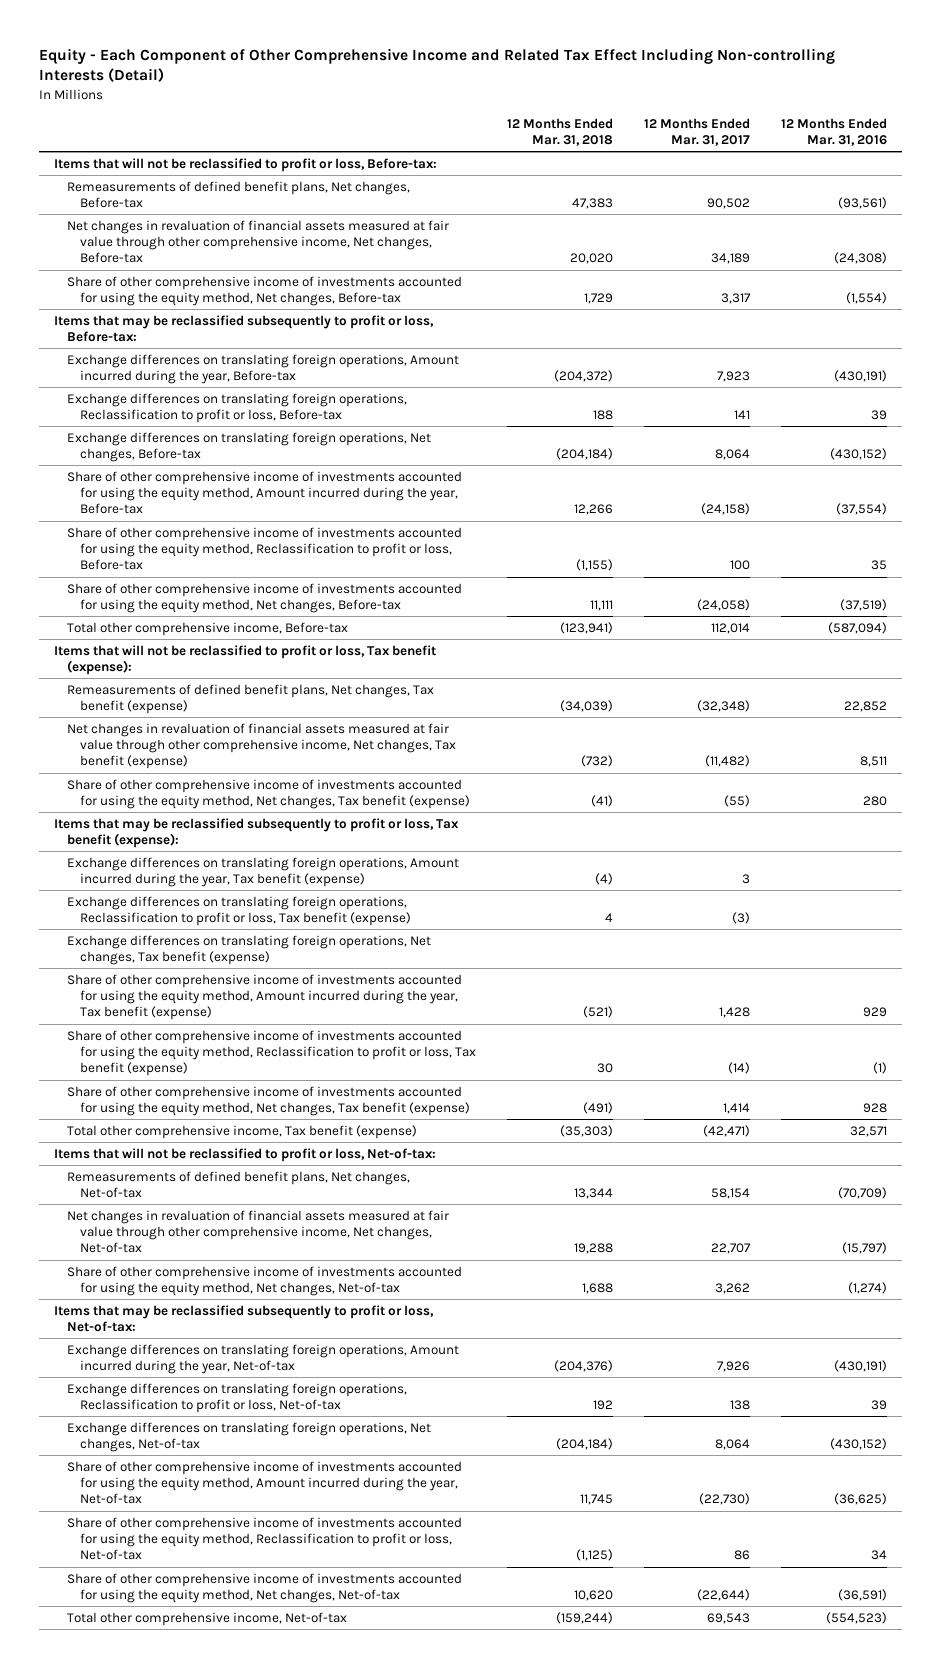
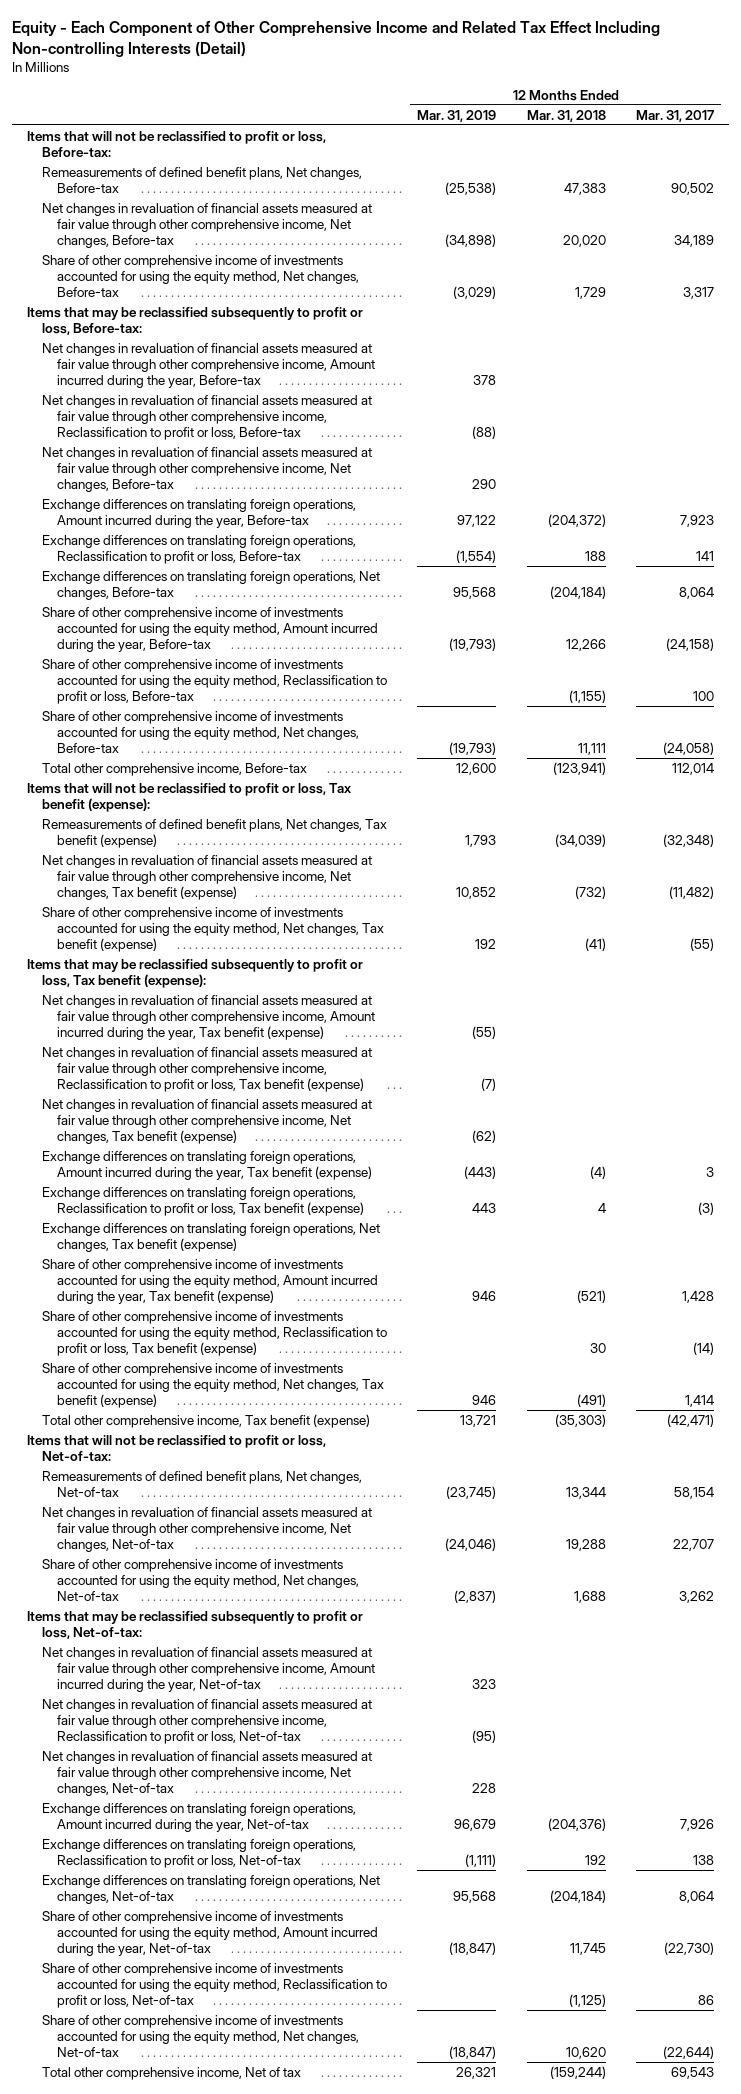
- | 12 Months Ended Mar. 31, 2018 | 12 Months Ended Mar. 31, 2017 | 12 Months Ended Mar. 31, 2016
+ | 12 Months Ended Mar. 31, 2019 | 12 Months Ended Mar. 31, 2018 | 12 Months Ended Mar. 31, 2017
+ Net changes in revaluation of financial assets measured at fair value through other comprehensive income, Amount incurred during the year, Before-tax | 378 | |
+ Net changes in revaluation of financial assets measured at fair value through other comprehensive income, Reclassification to profit or loss, Before-tax | (88) | |
+ Net changes in revaluation of financial assets measured at fair value through other comprehensive income, Net changes, Before-tax | 290 | |
+ Net changes in revaluation of financial assets measured at fair value through other comprehensive income, Amount incurred during the year, Tax benefit (expense) | (55) | |
+ Net changes in revaluation of financial assets measured at fair value through other comprehensive income, Reclassification to profit or loss, Tax benefit (expense) | (7) | |
+ Net changes in revaluation of financial assets measured at fair value through other comprehensive income, Net changes, Tax benefit (expense) | (62) | |
+ Net changes in revaluation of financial assets measured at fair value through other comprehensive income, Amount incurred during the year, Net-of-tax | 323 | |
+ Net changes in revaluation of financial assets measured at fair value through other comprehensive income, Reclassification to profit or loss, Net-of-tax | (95) | |
+ Net changes in revaluation of financial assets measured at fair value through other comprehensive income, Net changes, Net-of-tax | 228 | |
- Total other comprehensive income, Net-of-tax | (159,244) | 69,543 | (554,523)
+ Total other comprehensive income, Net of tax | 26,321 | (159,244) | 69,543

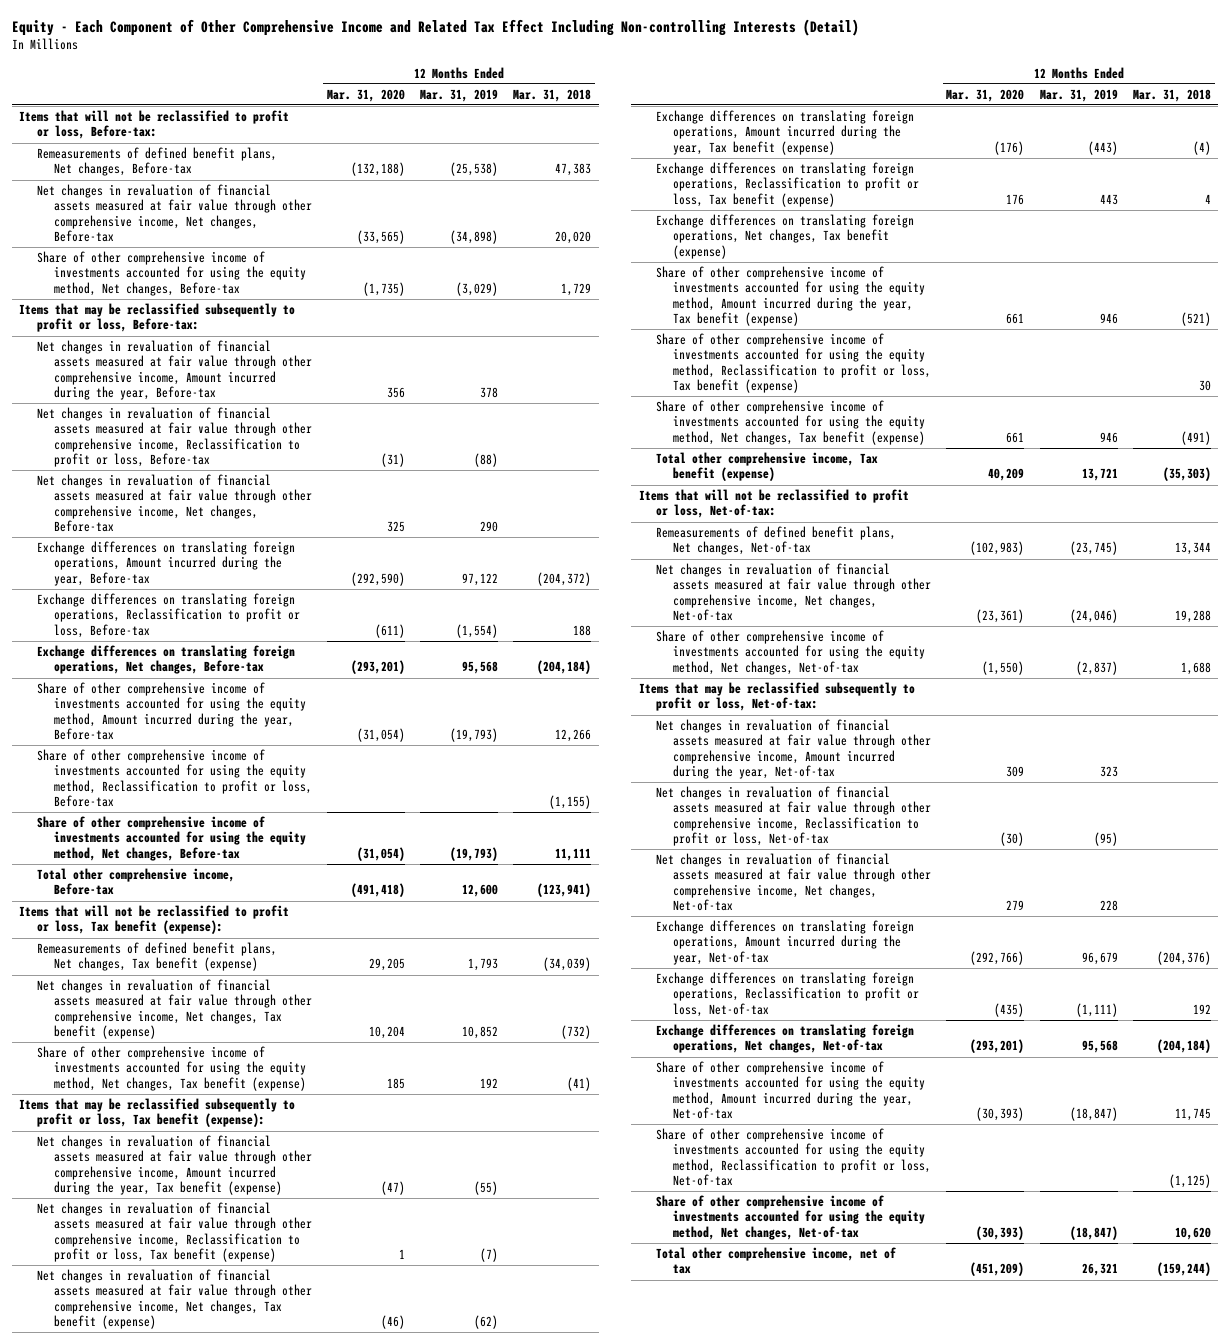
- | 12 Months Ended Mar. 31, 2019 | 12 Months Ended Mar. 31, 2018 | 12 Months Ended Mar. 31, 2017
+ | 12 Months Ended Mar. 31, 2020 | 12 Months Ended Mar. 31, 2019 | 12 Months Ended Mar. 31, 2018
- Total other comprehensive income, Net of tax | 26,321 | (159,244) | 69,543
+ Total other comprehensive income, net of tax | (451,209) | 26,321 | (159,244)

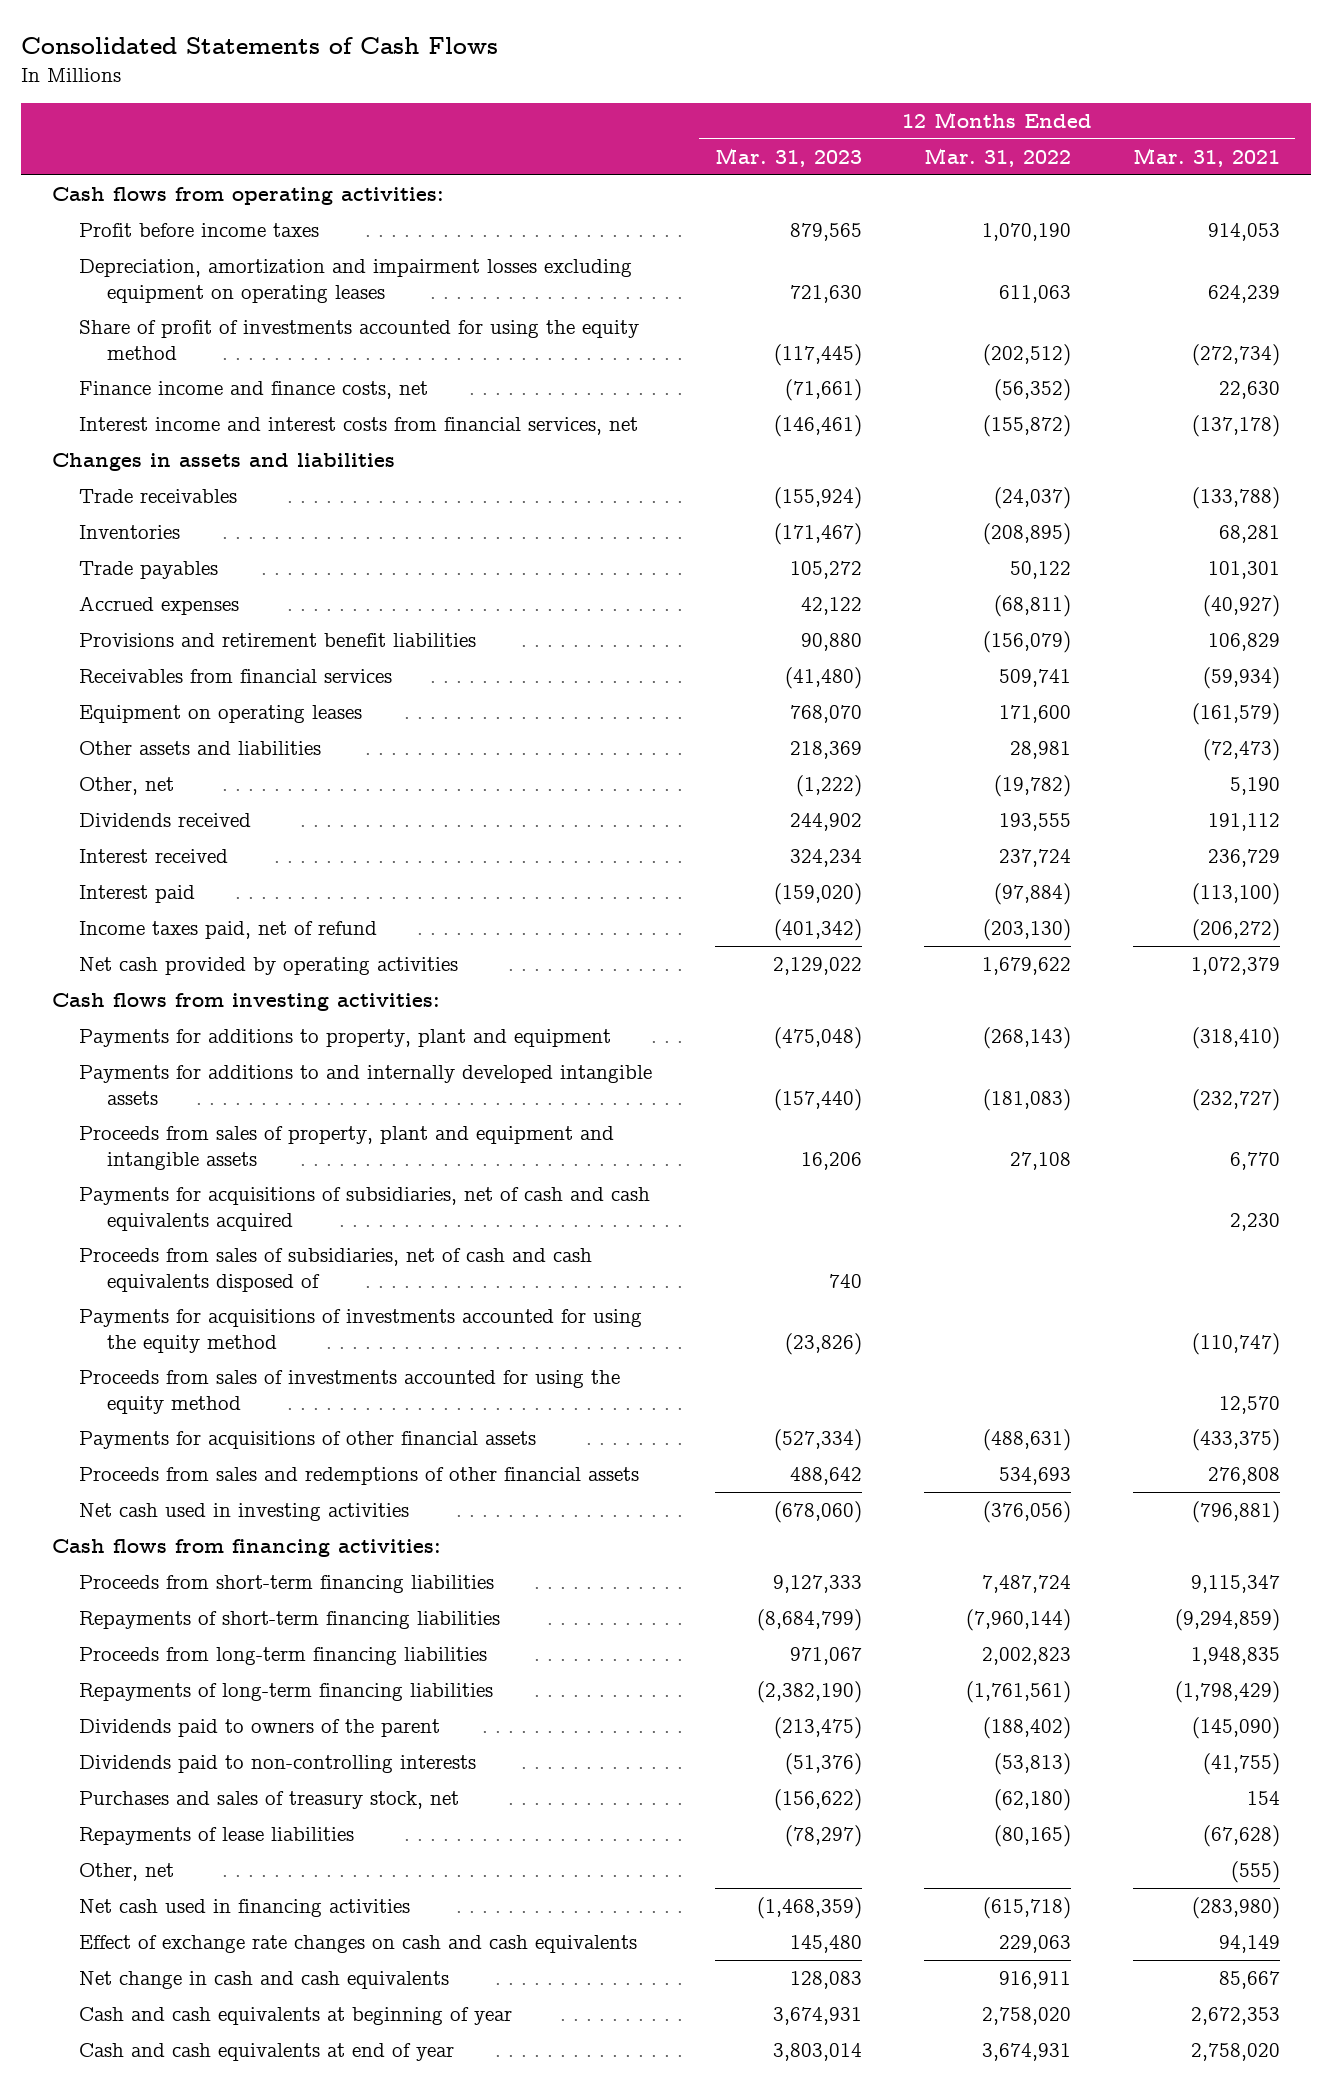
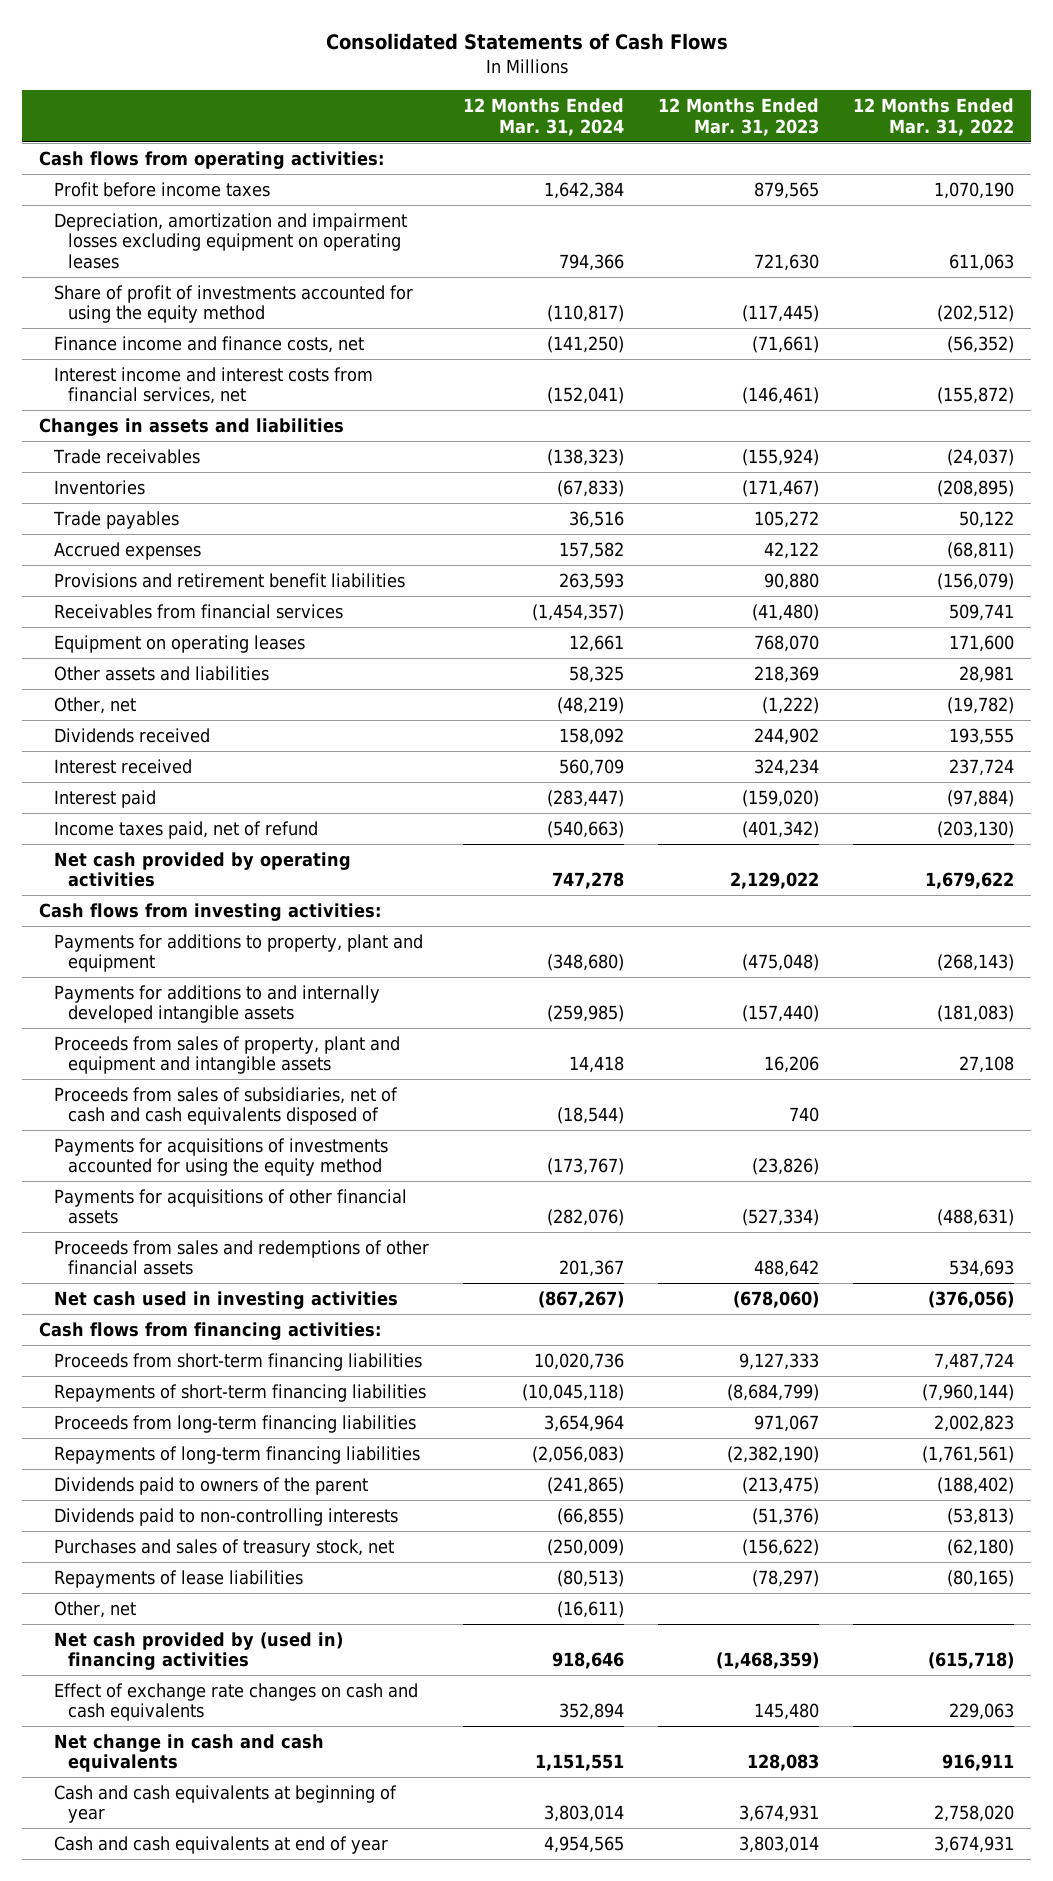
- | 12 Months Ended Mar. 31, 2023 | 12 Months Ended Mar. 31, 2022 | 12 Months Ended Mar. 31, 2021
+ | 12 Months Ended Mar. 31, 2024 | 12 Months Ended Mar. 31, 2023 | 12 Months Ended Mar. 31, 2022
- Payments for acquisitions of subsidiaries, net of cash and cash equivalents acquired | | | 2,230
- Proceeds from sales of investments accounted for using the equity method | | | 12,570
- Net cash used in financing activities | (1,468,359) | (615,718) | (283,980)
+ Net cash provided by (used in) financing activities | 918,646 | (1,468,359) | (615,718)

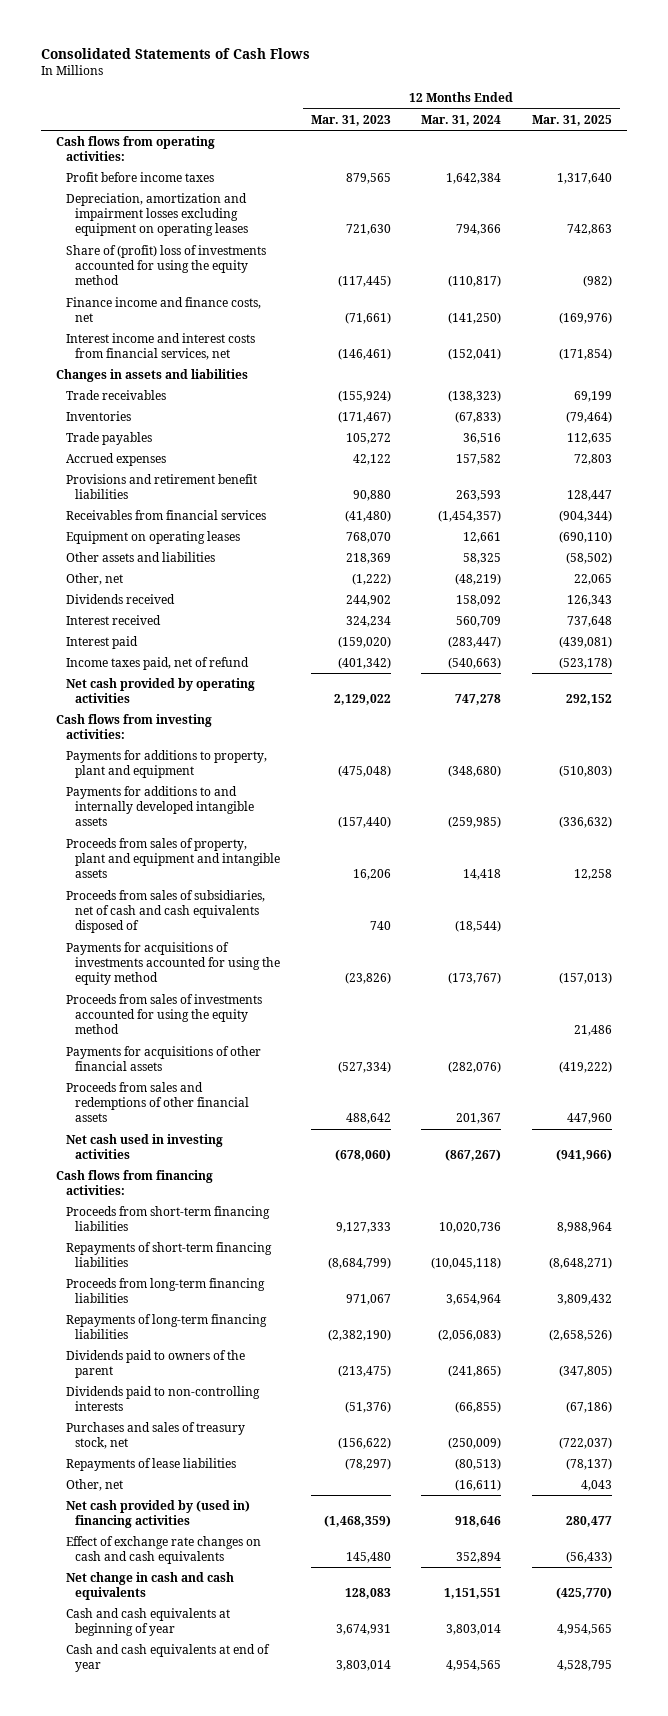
- | 12 Months Ended Mar. 31, 2024 | 12 Months Ended Mar. 31, 2023 | 12 Months Ended Mar. 31, 2022
+ | 12 Months Ended Mar. 31, 2023 | 12 Months Ended Mar. 31, 2024 | 12 Months Ended Mar. 31, 2025
- Share of profit of investments accounted for using the equity method | (110,817) | (117,445) | (202,512)
+ Share of (profit) loss of investments accounted for using the equity method | (117,445) | (110,817) | (982)
+ Proceeds from sales of investments accounted for using the equity method | | | 21,486

